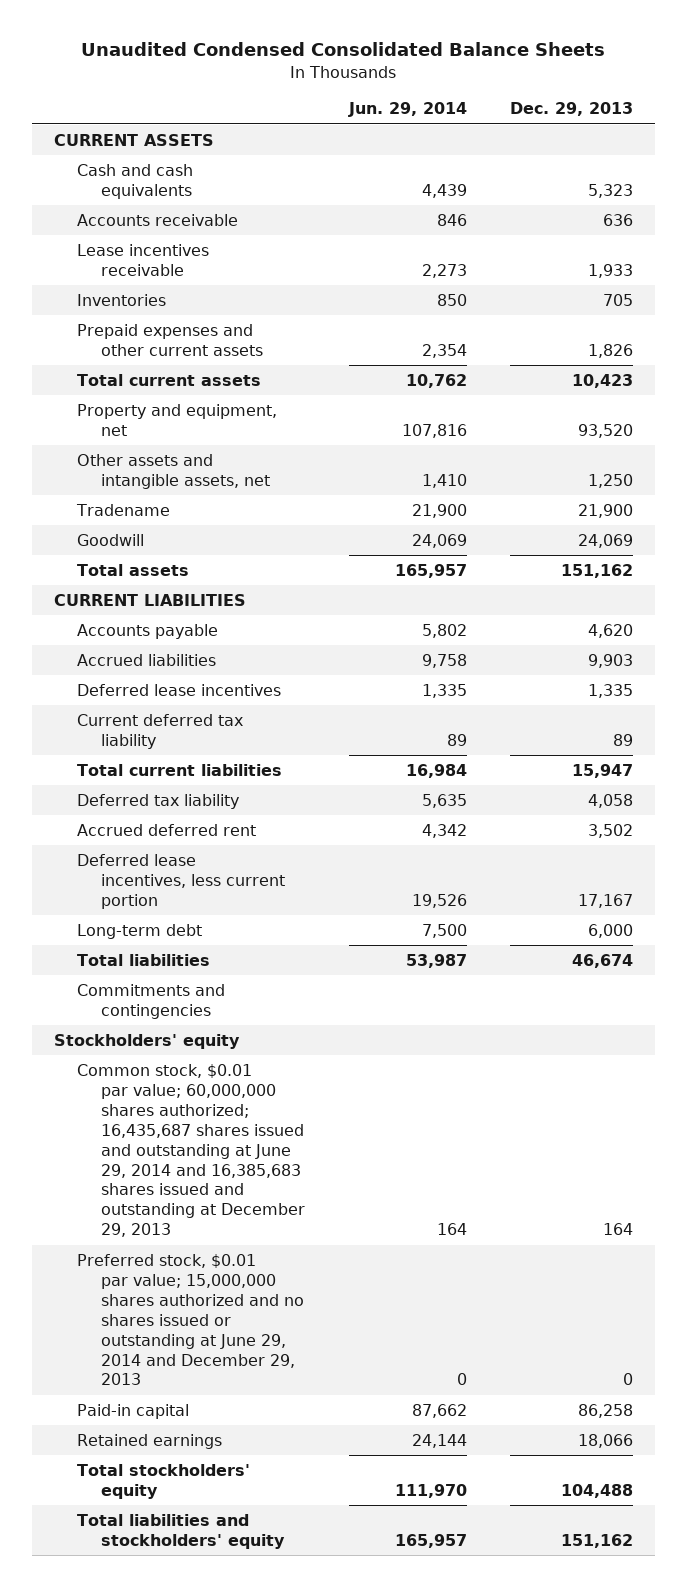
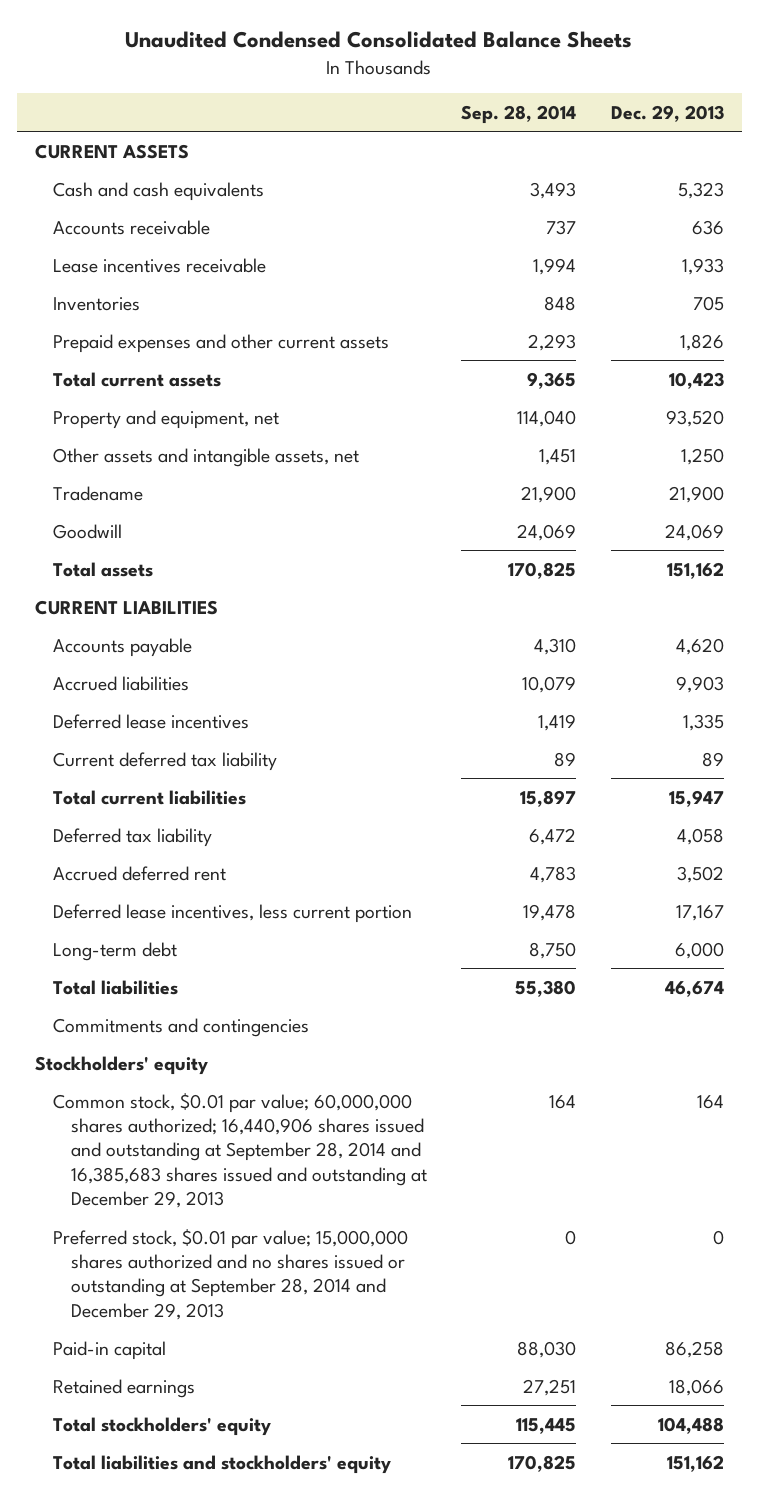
- | Jun. 29, 2014 | Dec. 29, 2013
+ | Sep. 28, 2014 | Dec. 29, 2013
- Common stock, $0.01 par value; 60,000,000 shares authorized; 16,435,687 shares issued and outstanding at June 29, 2014 and 16,385,683 shares issued and outstanding at December 29, 2013 | 164 | 164
- Preferred stock, $0.01 par value; 15,000,000 shares authorized and no shares issued or outstanding at June 29, 2014 and December 29, 2013 | 0 | 0
+ Common stock, $0.01 par value; 60,000,000 shares authorized; 16,440,906 shares issued and outstanding at September 28, 2014 and 16,385,683 shares issued and outstanding at December 29, 2013 | 164 | 164
+ Preferred stock, $0.01 par value; 15,000,000 shares authorized and no shares issued or outstanding at September 28, 2014 and December 29, 2013 | 0 | 0

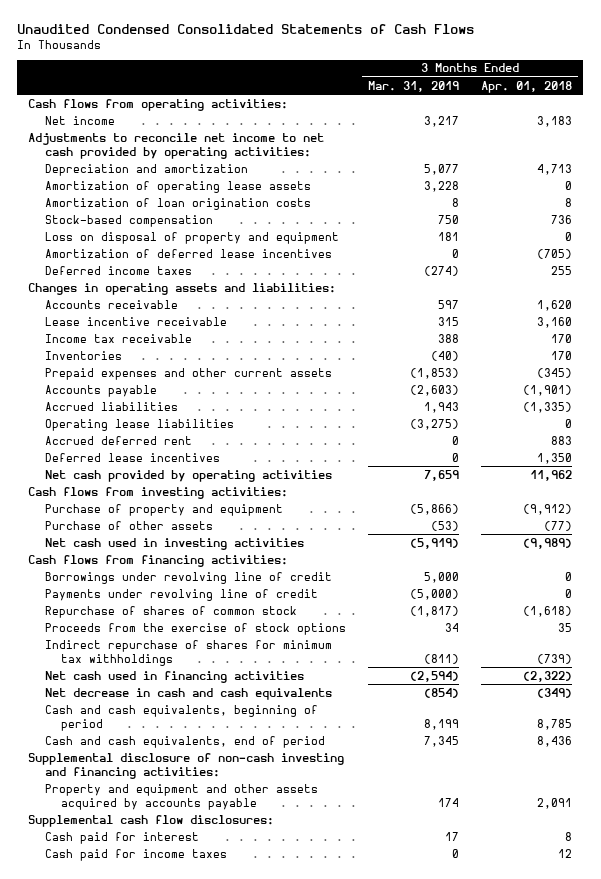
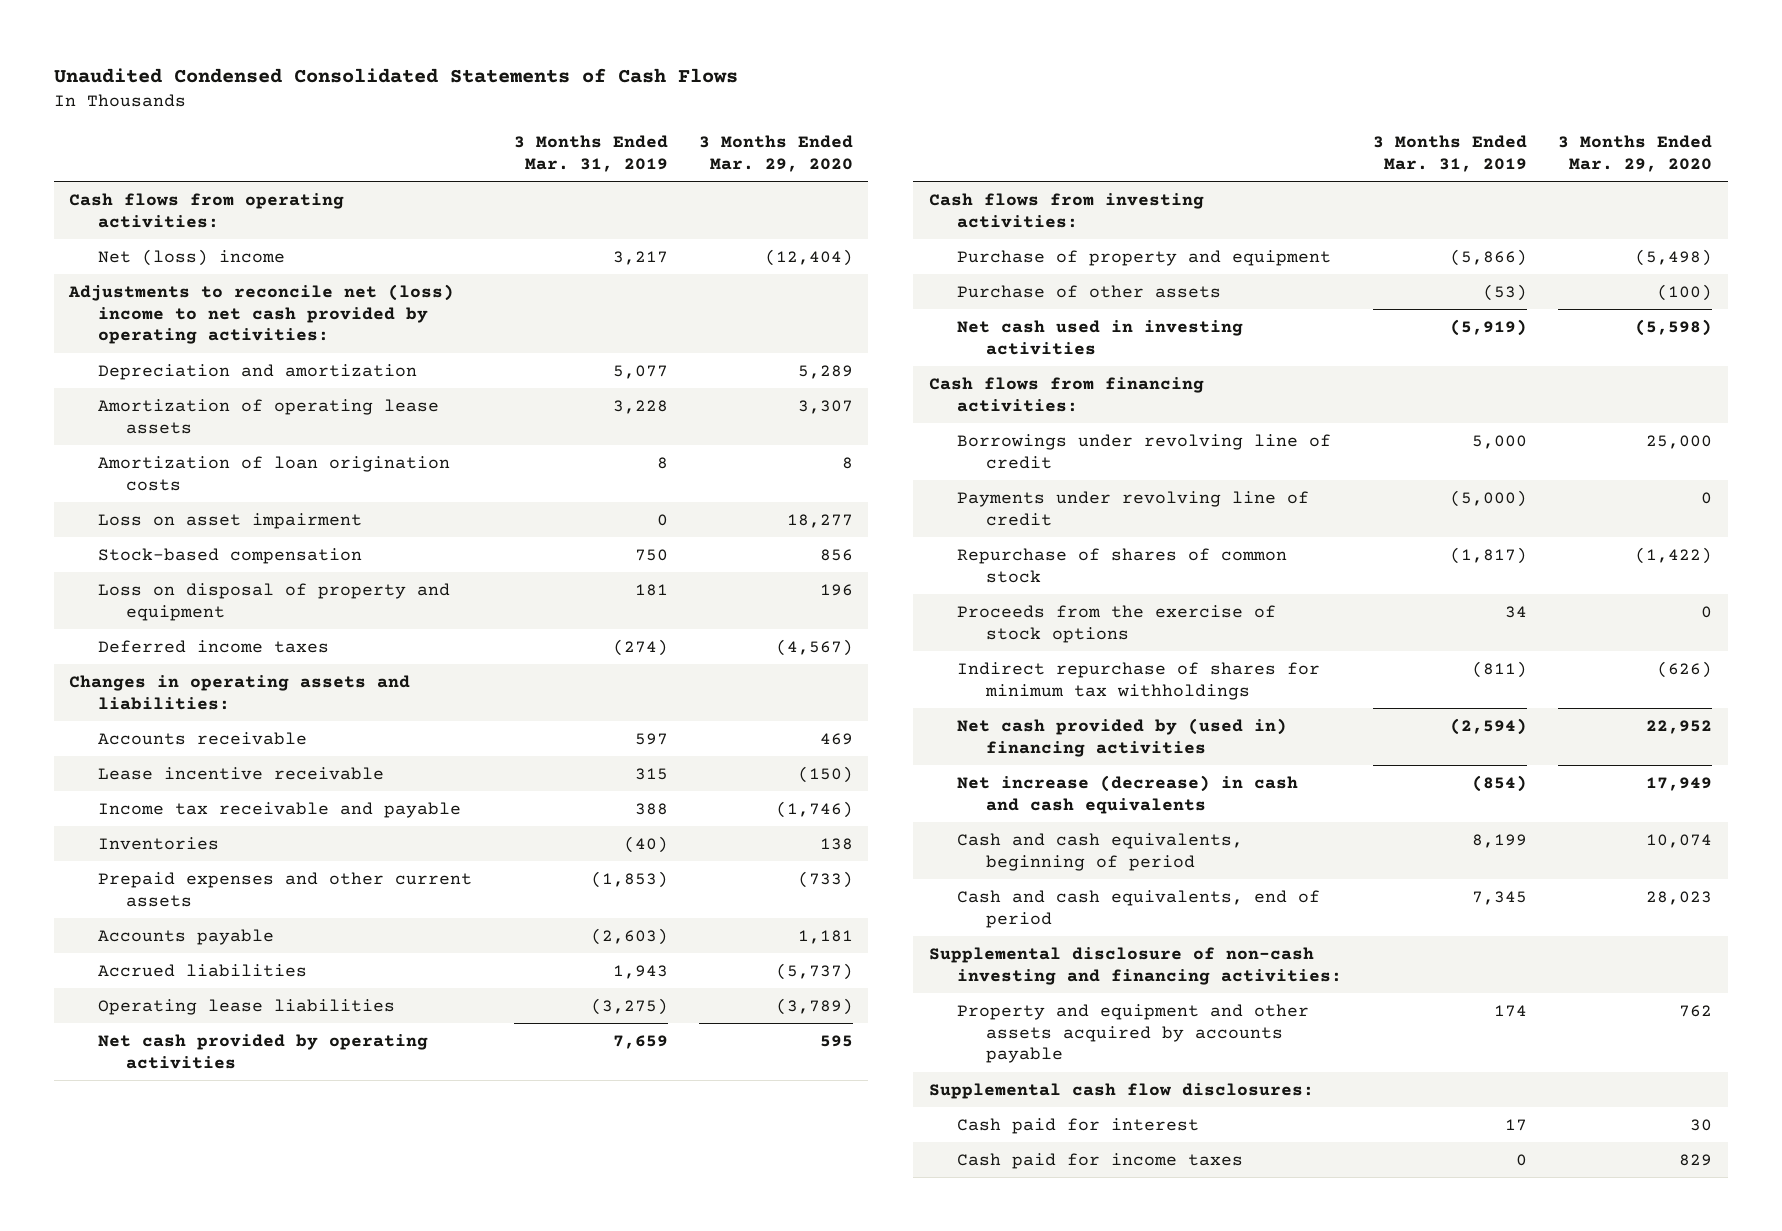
- | 3 Months Ended Mar. 31, 2019 | 3 Months Ended Apr. 01, 2018
+ | 3 Months Ended Mar. 31, 2019 | 3 Months Ended Mar. 29, 2020
- Net income | 3,217 | 3,183
- Adjustments to reconcile net income to net cash provided by operating activities:
+ Net (loss) income | 3,217 | (12,404)
+ Adjustments to reconcile net (loss) income to net cash provided by operating activities:
+ Loss on asset impairment | 0 | 18,277
- Amortization of deferred lease incentives | 0 | (705)
- Income tax receivable | 388 | 170
+ Income tax receivable and payable | 388 | (1,746)
- Accrued deferred rent | 0 | 883
- Deferred lease incentives | 0 | 1,350
- Net cash used in financing activities | (2,594) | (2,322)
- Net decrease in cash and cash equivalents | (854) | (349)
+ Net cash provided by (used in) financing activities | (2,594) | 22,952
+ Net increase (decrease) in cash and cash equivalents | (854) | 17,949

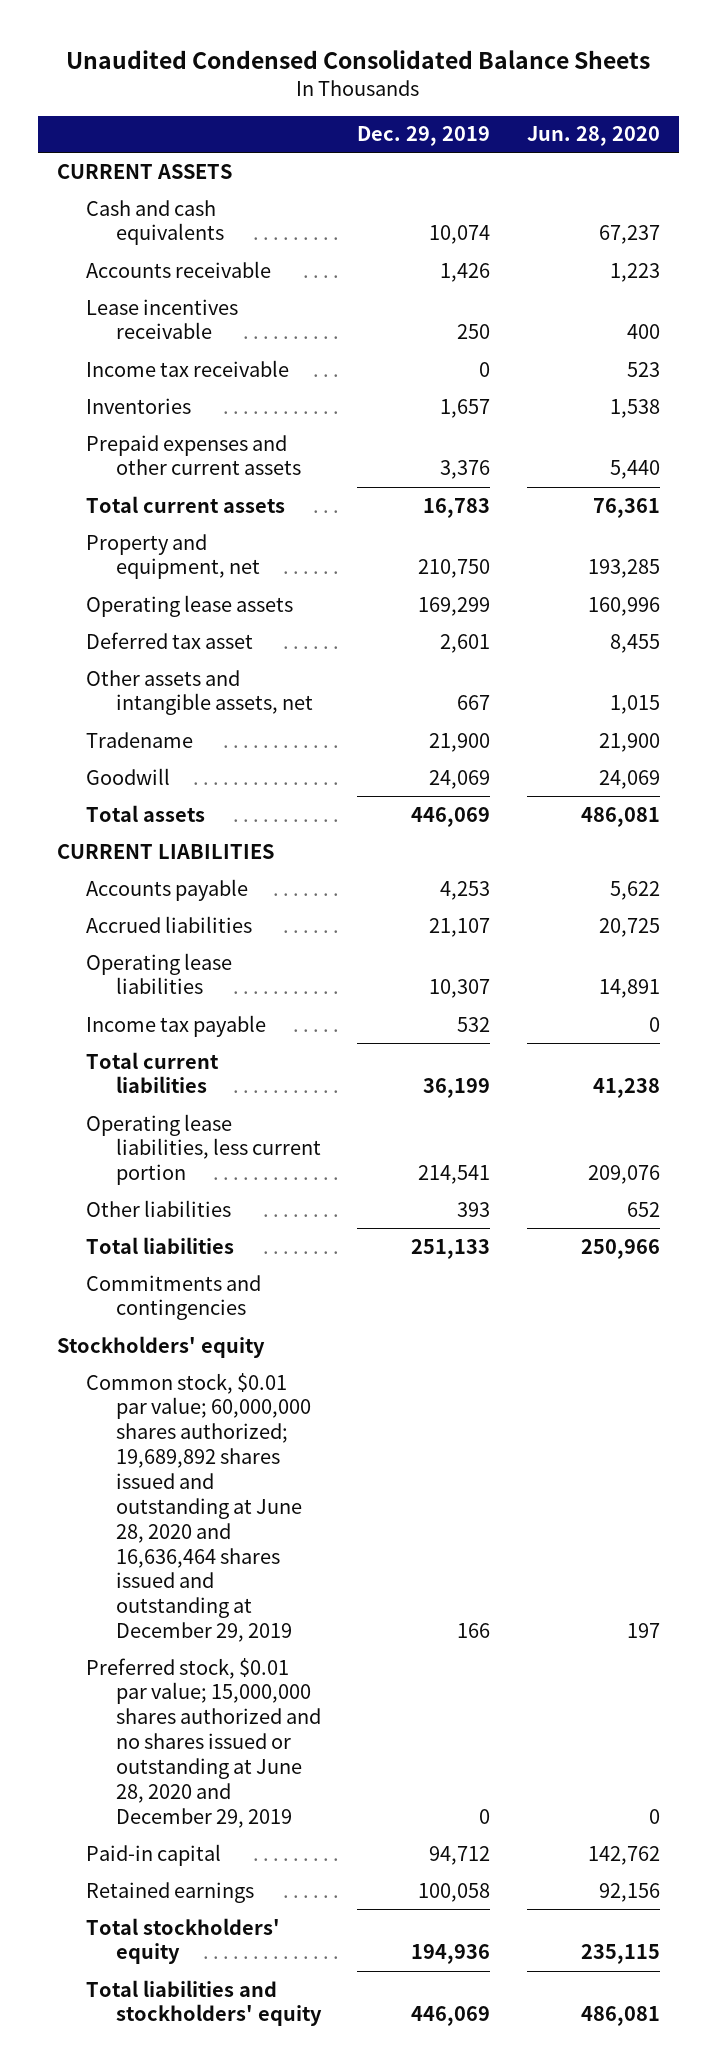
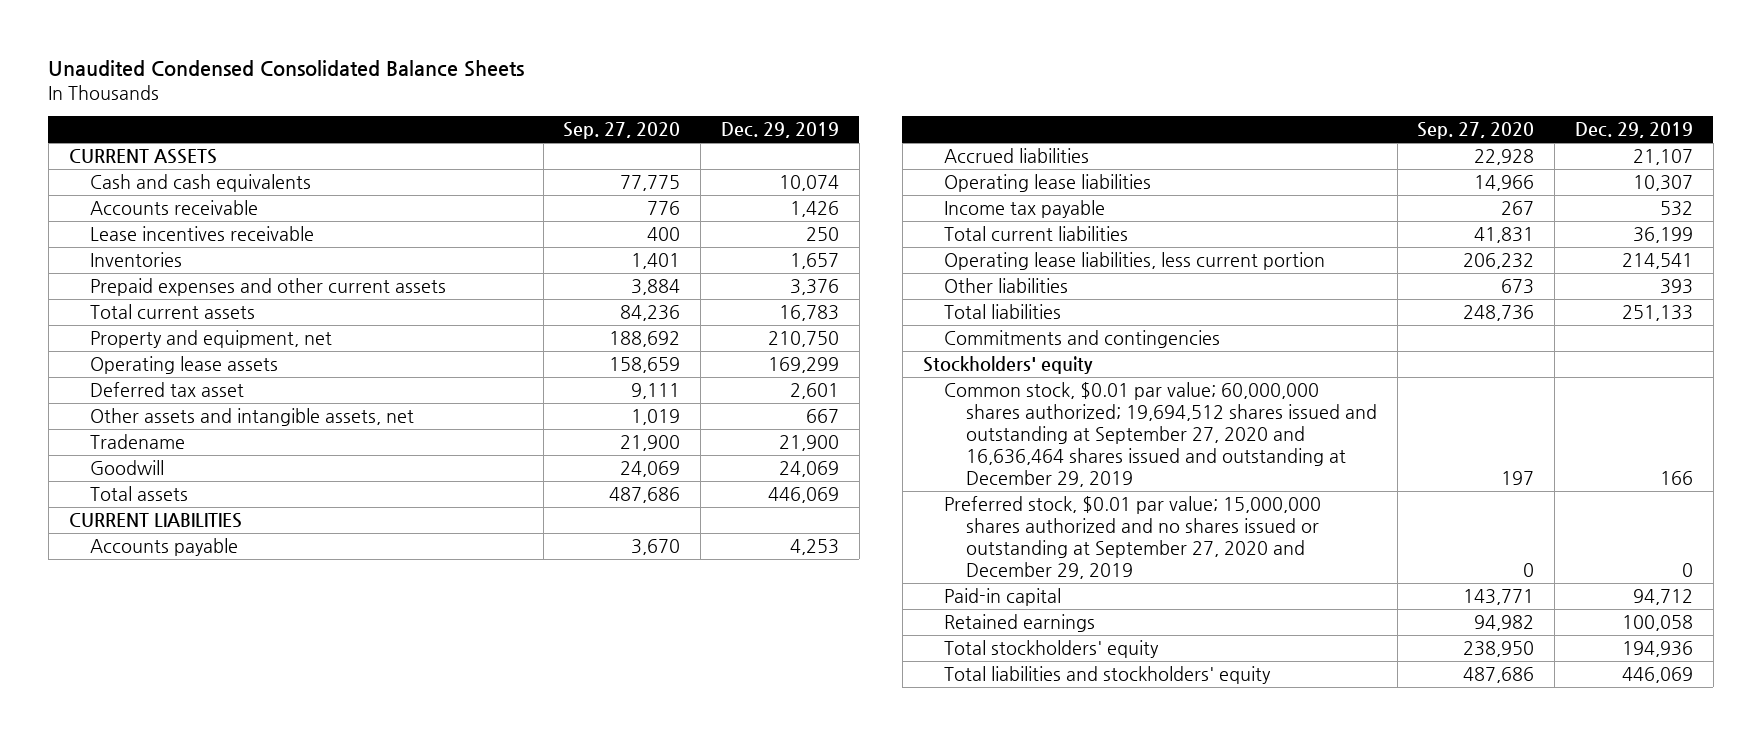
- | Dec. 29, 2019 | Jun. 28, 2020
+ | Sep. 27, 2020 | Dec. 29, 2019
- Income tax receivable | 0 | 523
- Common stock, $0.01 par value; 60,000,000 shares authorized; 19,689,892 shares issued and outstanding at June 28, 2020 and 16,636,464 shares issued and outstanding at December 29, 2019 | 166 | 197
- Preferred stock, $0.01 par value; 15,000,000 shares authorized and no shares issued or outstanding at June 28, 2020 and December 29, 2019 | 0 | 0
+ Common stock, $0.01 par value; 60,000,000 shares authorized; 19,694,512 shares issued and outstanding at September 27, 2020 and 16,636,464 shares issued and outstanding at December 29, 2019 | 197 | 166
+ Preferred stock, $0.01 par value; 15,000,000 shares authorized and no shares issued or outstanding at September 27, 2020 and December 29, 2019 | 0 | 0

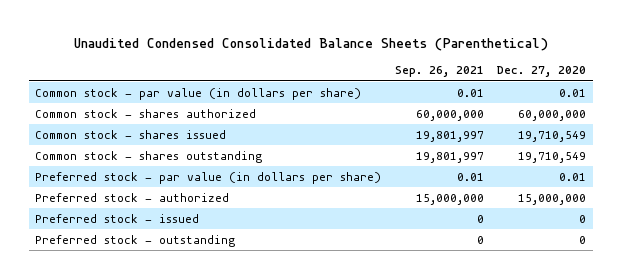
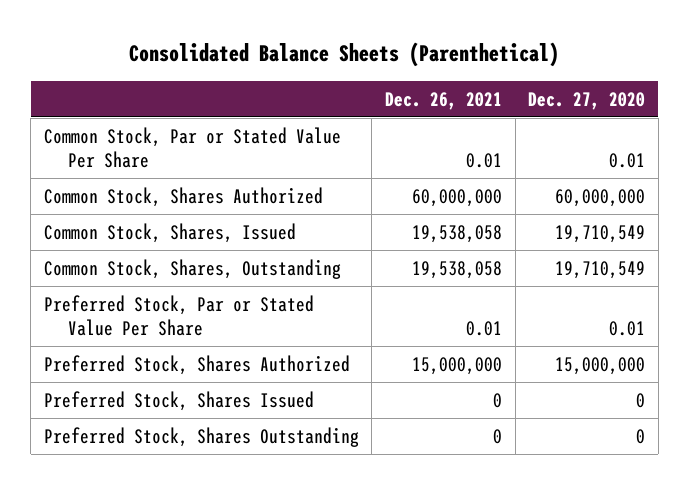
- Unaudited Condensed Consolidated Balance Sheets (Parenthetical)
+ Consolidated Balance Sheets (Parenthetical)
- | Sep. 26, 2021 | Dec. 27, 2020
+ | Dec. 26, 2021 | Dec. 27, 2020
- Common stock - par value (in dollars per share) | 0.01 | 0.01
- Common stock - shares authorized | 60,000,000 | 60,000,000
- Common stock - shares issued | 19,801,997 | 19,710,549
- Common stock - shares outstanding | 19,801,997 | 19,710,549
- Preferred stock - par value (in dollars per share) | 0.01 | 0.01
- Preferred stock - authorized | 15,000,000 | 15,000,000
- Preferred stock - issued | 0 | 0
- Preferred stock - outstanding | 0 | 0
+ Common Stock, Par or Stated Value Per Share | 0.01 | 0.01
+ Common Stock, Shares Authorized | 60,000,000 | 60,000,000
+ Common Stock, Shares, Issued | 19,538,058 | 19,710,549
+ Common Stock, Shares, Outstanding | 19,538,058 | 19,710,549
+ Preferred Stock, Par or Stated Value Per Share | 0.01 | 0.01
+ Preferred Stock, Shares Authorized | 15,000,000 | 15,000,000
+ Preferred Stock, Shares Issued | 0 | 0
+ Preferred Stock, Shares Outstanding | 0 | 0

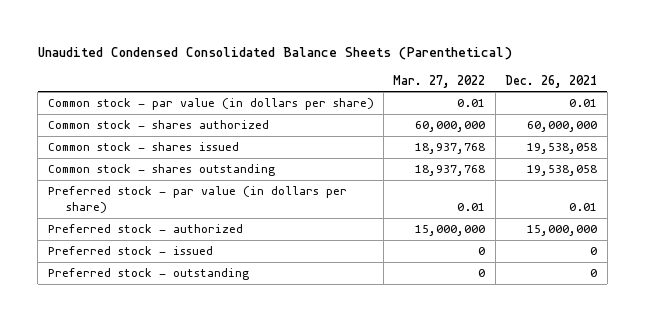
- Consolidated Balance Sheets (Parenthetical)
+ Unaudited Condensed Consolidated Balance Sheets (Parenthetical)
- | Dec. 26, 2021 | Dec. 27, 2020
+ | Mar. 27, 2022 | Dec. 26, 2021
- Common Stock, Par or Stated Value Per Share | 0.01 | 0.01
- Common Stock, Shares Authorized | 60,000,000 | 60,000,000
- Common Stock, Shares, Issued | 19,538,058 | 19,710,549
- Common Stock, Shares, Outstanding | 19,538,058 | 19,710,549
- Preferred Stock, Par or Stated Value Per Share | 0.01 | 0.01
- Preferred Stock, Shares Authorized | 15,000,000 | 15,000,000
- Preferred Stock, Shares Issued | 0 | 0
- Preferred Stock, Shares Outstanding | 0 | 0
+ Common stock - par value (in dollars per share) | 0.01 | 0.01
+ Common stock - shares authorized | 60,000,000 | 60,000,000
+ Common stock - shares issued | 18,937,768 | 19,538,058
+ Common stock - shares outstanding | 18,937,768 | 19,538,058
+ Preferred stock - par value (in dollars per share) | 0.01 | 0.01
+ Preferred stock - authorized | 15,000,000 | 15,000,000
+ Preferred stock - issued | 0 | 0
+ Preferred stock - outstanding | 0 | 0

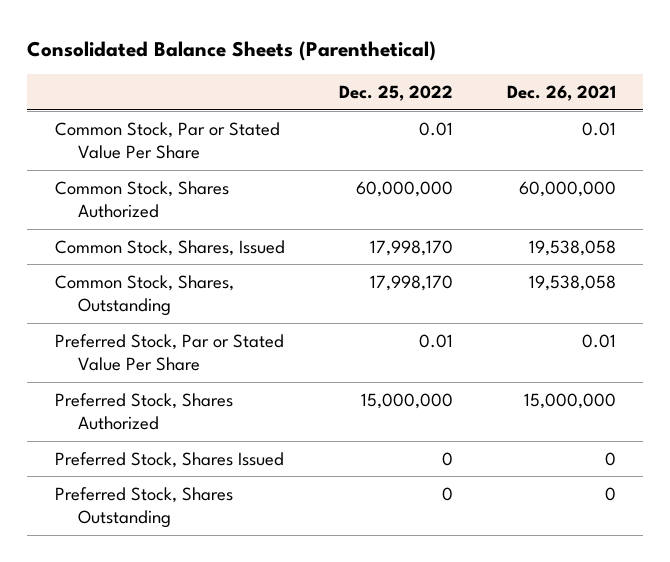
- Unaudited Condensed Consolidated Balance Sheets (Parenthetical)
+ Consolidated Balance Sheets (Parenthetical)
- | Mar. 27, 2022 | Dec. 26, 2021
+ | Dec. 25, 2022 | Dec. 26, 2021
- Common stock - par value (in dollars per share) | 0.01 | 0.01
- Common stock - shares authorized | 60,000,000 | 60,000,000
- Common stock - shares issued | 18,937,768 | 19,538,058
- Common stock - shares outstanding | 18,937,768 | 19,538,058
- Preferred stock - par value (in dollars per share) | 0.01 | 0.01
- Preferred stock - authorized | 15,000,000 | 15,000,000
- Preferred stock - issued | 0 | 0
- Preferred stock - outstanding | 0 | 0
+ Common Stock, Par or Stated Value Per Share | 0.01 | 0.01
+ Common Stock, Shares Authorized | 60,000,000 | 60,000,000
+ Common Stock, Shares, Issued | 17,998,170 | 19,538,058
+ Common Stock, Shares, Outstanding | 17,998,170 | 19,538,058
+ Preferred Stock, Par or Stated Value Per Share | 0.01 | 0.01
+ Preferred Stock, Shares Authorized | 15,000,000 | 15,000,000
+ Preferred Stock, Shares Issued | 0 | 0
+ Preferred Stock, Shares Outstanding | 0 | 0

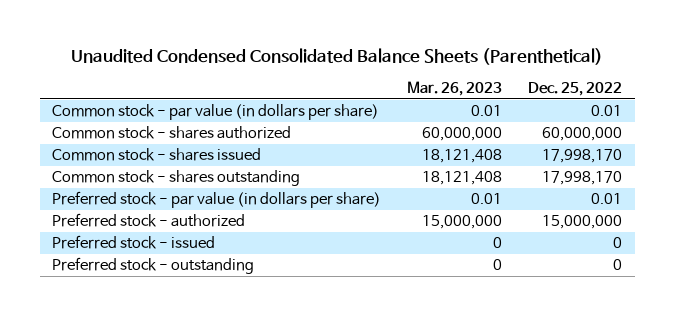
- Consolidated Balance Sheets (Parenthetical)
+ Unaudited Condensed Consolidated Balance Sheets (Parenthetical)
- | Dec. 25, 2022 | Dec. 26, 2021
+ | Mar. 26, 2023 | Dec. 25, 2022
- Common Stock, Par or Stated Value Per Share | 0.01 | 0.01
- Common Stock, Shares Authorized | 60,000,000 | 60,000,000
- Common Stock, Shares, Issued | 17,998,170 | 19,538,058
- Common Stock, Shares, Outstanding | 17,998,170 | 19,538,058
- Preferred Stock, Par or Stated Value Per Share | 0.01 | 0.01
- Preferred Stock, Shares Authorized | 15,000,000 | 15,000,000
- Preferred Stock, Shares Issued | 0 | 0
- Preferred Stock, Shares Outstanding | 0 | 0
+ Common stock - par value (in dollars per share) | 0.01 | 0.01
+ Common stock - shares authorized | 60,000,000 | 60,000,000
+ Common stock - shares issued | 18,121,408 | 17,998,170
+ Common stock - shares outstanding | 18,121,408 | 17,998,170
+ Preferred stock - par value (in dollars per share) | 0.01 | 0.01
+ Preferred stock - authorized | 15,000,000 | 15,000,000
+ Preferred stock - issued | 0 | 0
+ Preferred stock - outstanding | 0 | 0

